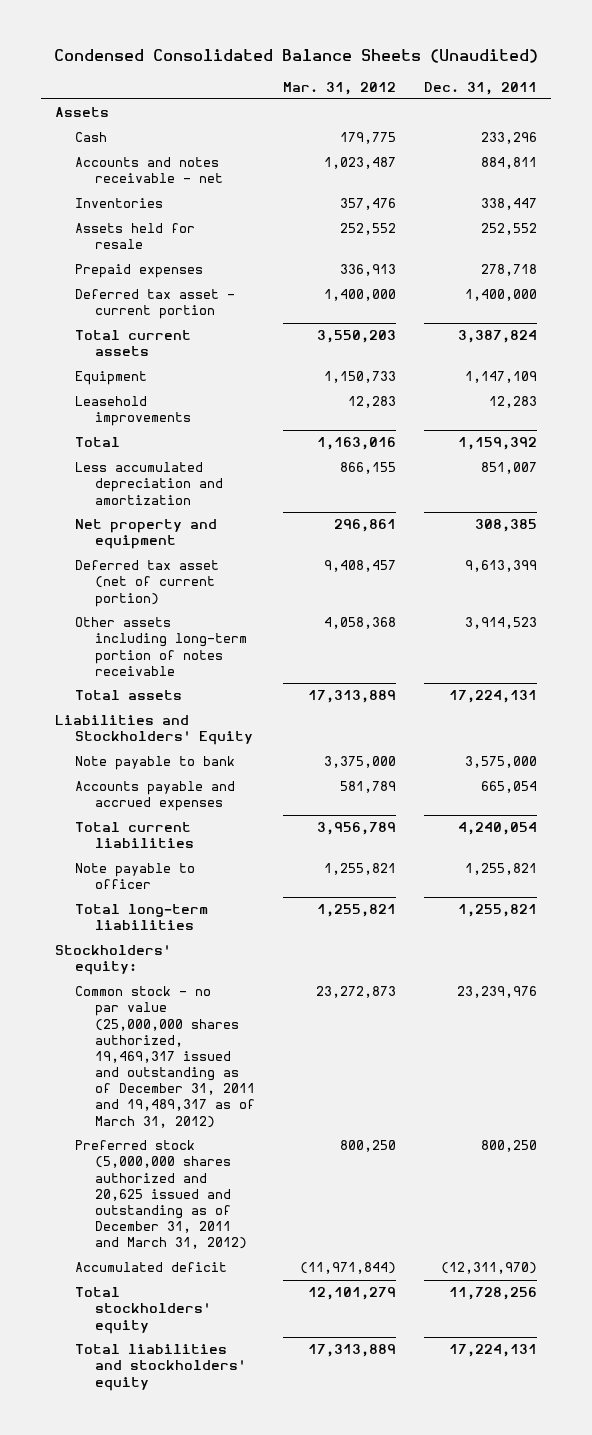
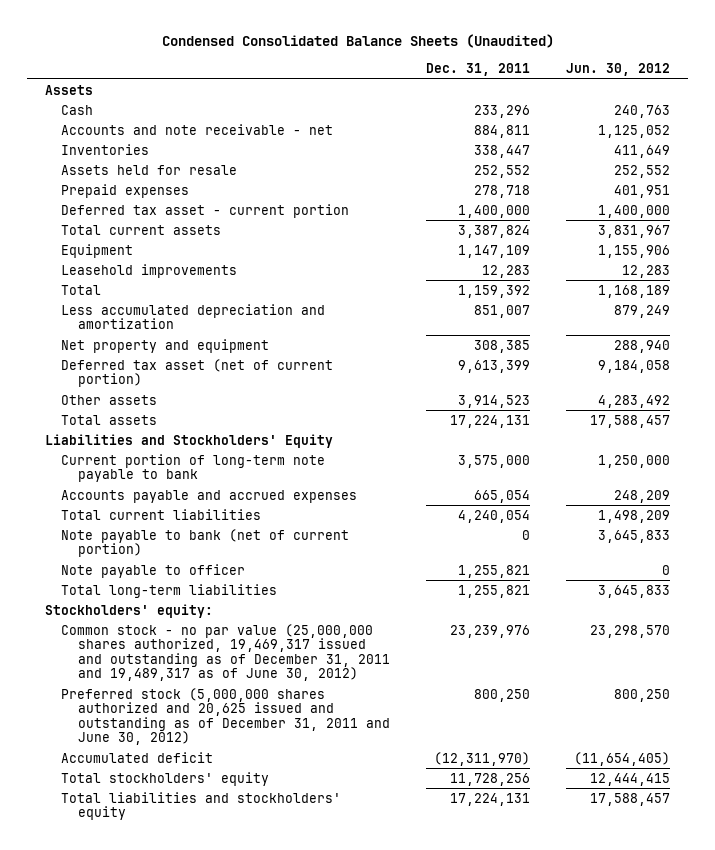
- | Mar. 31, 2012 | Dec. 31, 2011
+ | Dec. 31, 2011 | Jun. 30, 2012
- Accounts and notes receivable - net | 1,023,487 | 884,811
+ Accounts and note receivable - net | 884,811 | 1,125,052
- Other assets including long-term portion of notes receivable | 4,058,368 | 3,914,523
+ Other assets | 3,914,523 | 4,283,492
- Note payable to bank | 3,375,000 | 3,575,000
+ Current portion of long-term note payable to bank | 3,575,000 | 1,250,000
+ Note payable to bank (net of current portion) | 0 | 3,645,833
- Common stock - no par value (25,000,000 shares authorized, 19,469,317 issued and outstanding as of December 31, 2011 and 19,489,317 as of March 31, 2012) | 23,272,873 | 23,239,976
- Preferred stock (5,000,000 shares authorized and 20,625 issued and outstanding as of December 31, 2011 and March 31, 2012) | 800,250 | 800,250
+ Common stock - no par value (25,000,000 shares authorized, 19,469,317 issued and outstanding as of December 31, 2011 and 19,489,317 as of June 30, 2012) | 23,239,976 | 23,298,570
+ Preferred stock (5,000,000 shares authorized and 20,625 issued and outstanding as of December 31, 2011 and June 30, 2012) | 800,250 | 800,250

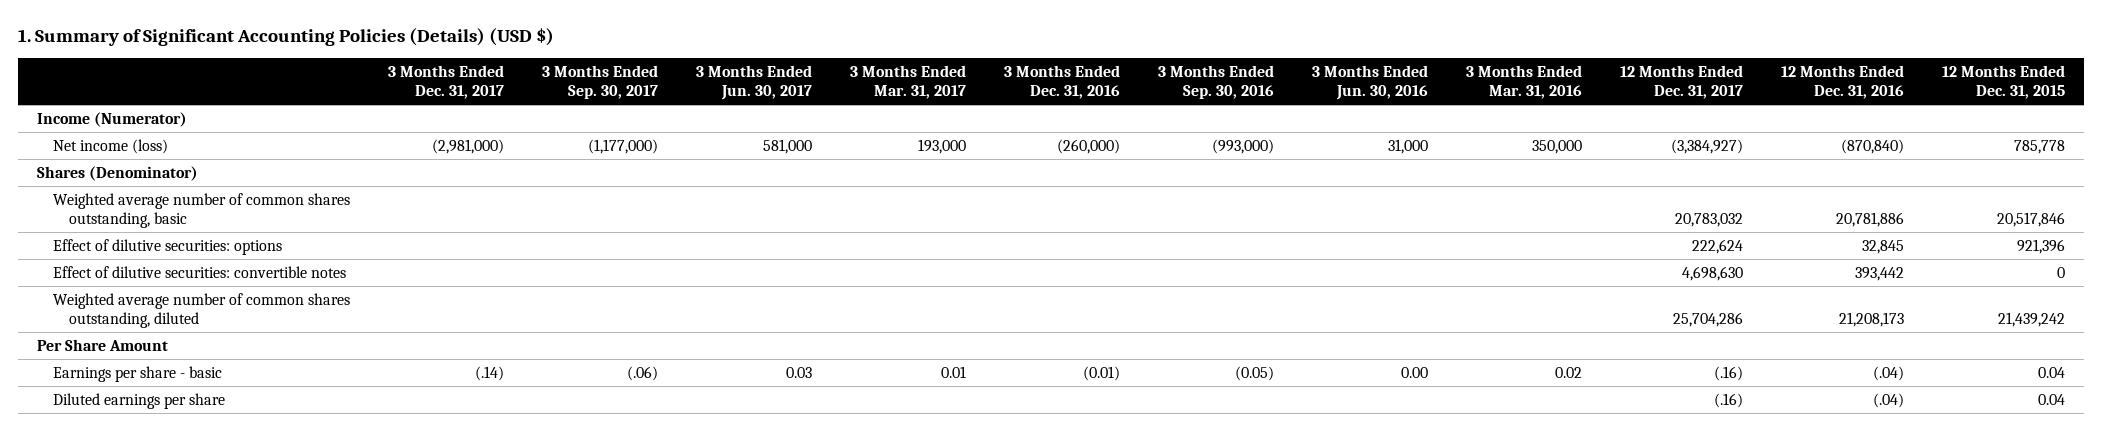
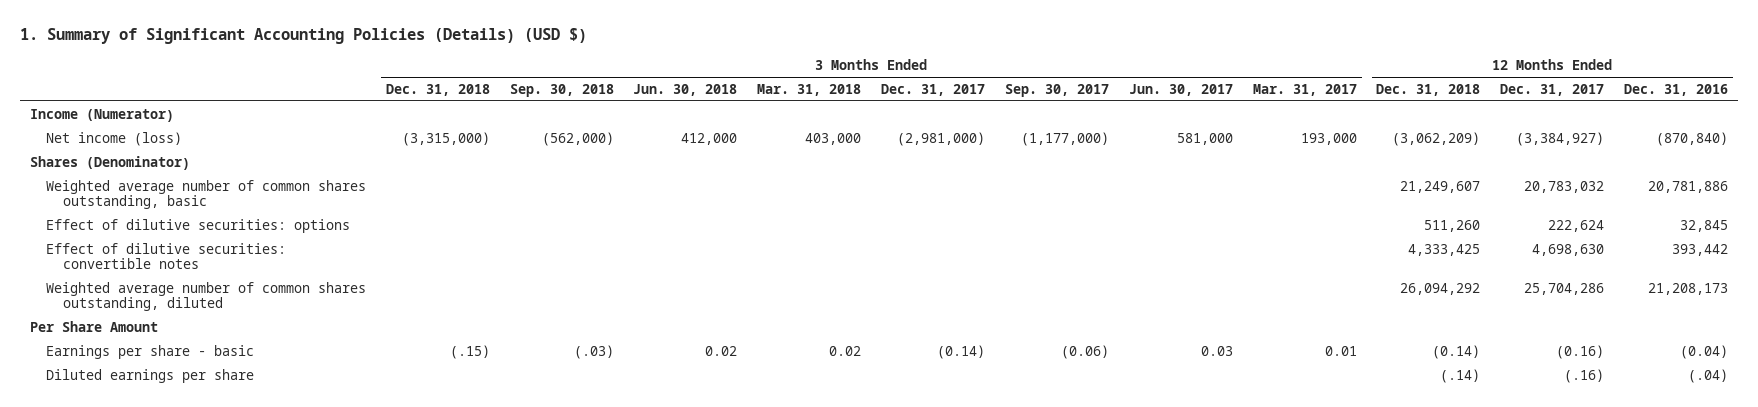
- | 3 Months Ended Dec. 31, 2017 | 3 Months Ended Sep. 30, 2017 | 3 Months Ended Jun. 30, 2017 | 3 Months Ended Mar. 31, 2017 | 3 Months Ended Dec. 31, 2016 | 3 Months Ended Sep. 30, 2016 | 3 Months Ended Jun. 30, 2016 | 3 Months Ended Mar. 31, 2016 | 12 Months Ended Dec. 31, 2017 | 12 Months Ended Dec. 31, 2016 | 12 Months Ended Dec. 31, 2015
+ | 3 Months Ended Dec. 31, 2018 | 3 Months Ended Sep. 30, 2018 | 3 Months Ended Jun. 30, 2018 | 3 Months Ended Mar. 31, 2018 | 3 Months Ended Dec. 31, 2017 | 3 Months Ended Sep. 30, 2017 | 3 Months Ended Jun. 30, 2017 | 3 Months Ended Mar. 31, 2017 | 12 Months Ended Dec. 31, 2018 | 12 Months Ended Dec. 31, 2017 | 12 Months Ended Dec. 31, 2016
- Earnings per share - basic | (.14) | (.06) | 0.03 | 0.01 | (0.01) | (0.05) | 0.00 | 0.02 | (.16) | (.04) | 0.04
+ Earnings per share - basic | (.15) | (.03) | 0.02 | 0.02 | (0.14) | (0.06) | 0.03 | 0.01 | (0.14) | (0.16) | (0.04)

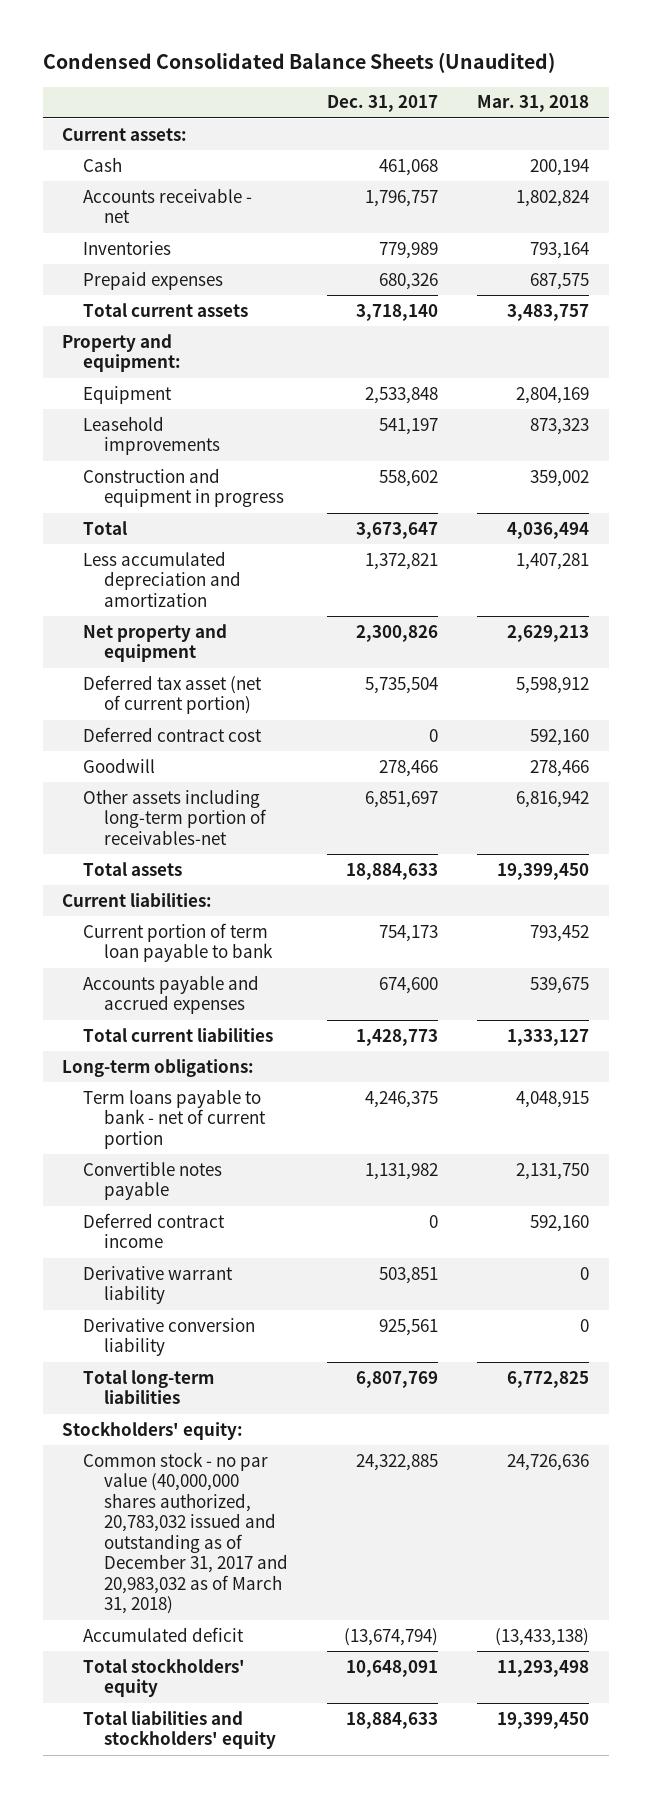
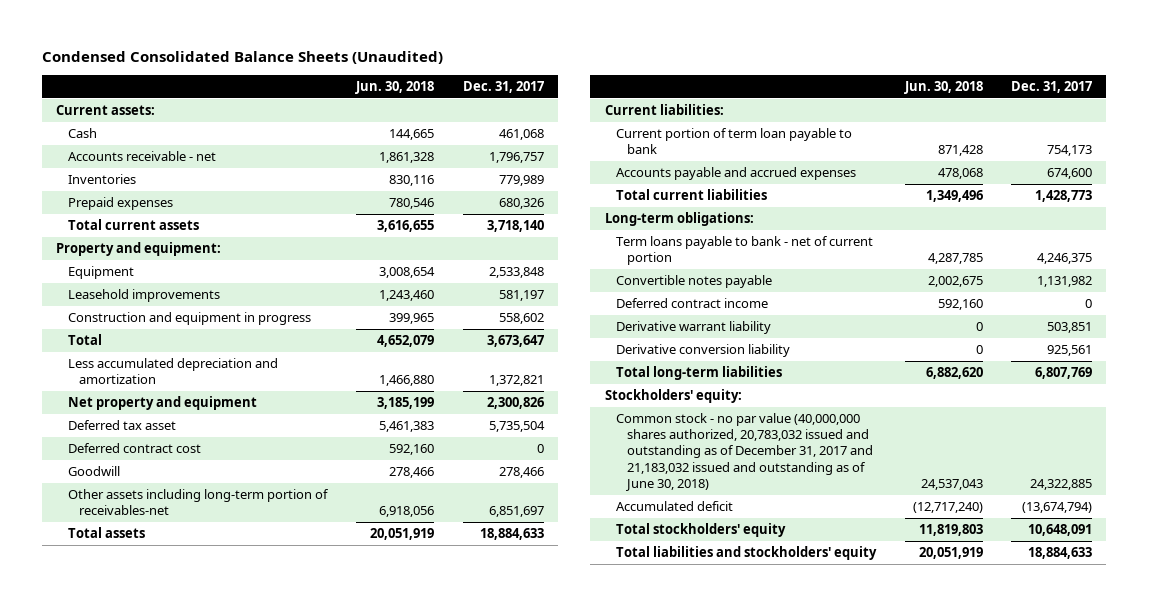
- | Dec. 31, 2017 | Mar. 31, 2018
+ | Jun. 30, 2018 | Dec. 31, 2017
- Leasehold improvements | 541,197 | 873,323
+ Leasehold improvements | 1,243,460 | 581,197
- Deferred tax asset (net of current portion) | 5,735,504 | 5,598,912
+ Deferred tax asset | 5,461,383 | 5,735,504
- Common stock - no par value (40,000,000 shares authorized, 20,783,032 issued and outstanding as of December 31, 2017 and 20,983,032 as of March 31, 2018) | 24,322,885 | 24,726,636
+ Common stock - no par value (40,000,000 shares authorized, 20,783,032 issued and outstanding as of December 31, 2017 and 21,183,032 issued and outstanding as of June 30, 2018) | 24,537,043 | 24,322,885

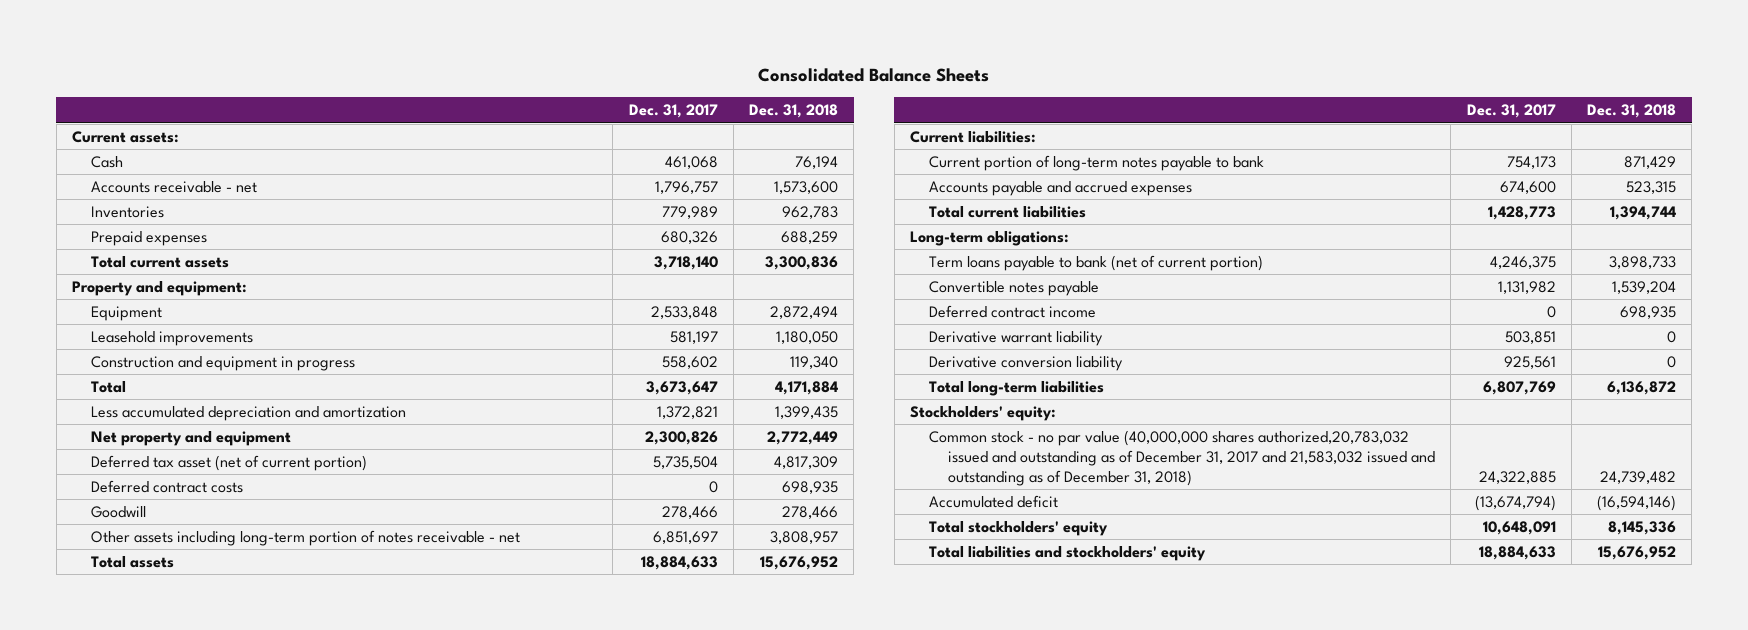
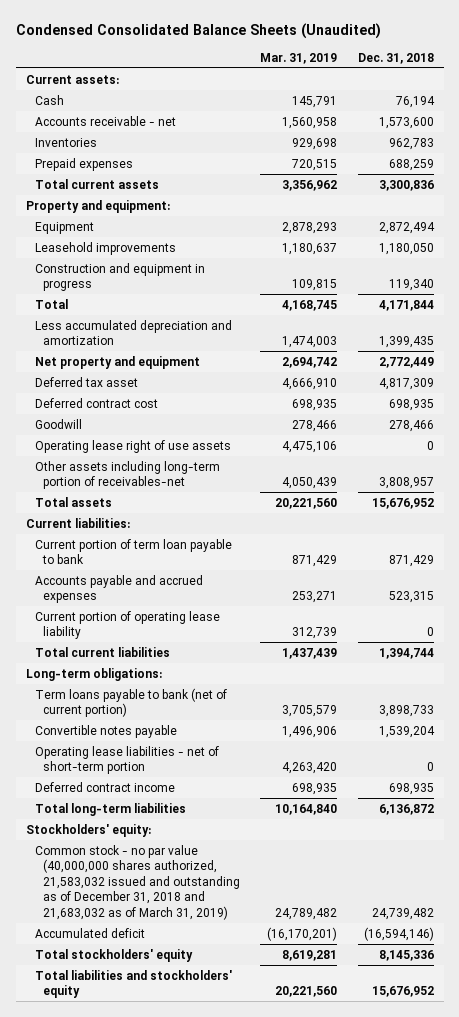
- Consolidated Balance Sheets
+ Condensed Consolidated Balance Sheets (Unaudited)
- | Dec. 31, 2017 | Dec. 31, 2018
+ | Mar. 31, 2019 | Dec. 31, 2018
- Total | 3,673,647 | 4,171,884
+ Total | 4,168,745 | 4,171,844
- Deferred tax asset (net of current portion) | 5,735,504 | 4,817,309
- Deferred contract costs | 0 | 698,935
+ Deferred tax asset | 4,666,910 | 4,817,309
+ Deferred contract cost | 698,935 | 698,935
- Other assets including long-term portion of notes receivable - net | 6,851,697 | 3,808,957
+ Operating lease right of use assets | 4,475,106 | 0
+ Other assets including long-term portion of receivables-net | 4,050,439 | 3,808,957
- Current portion of long-term notes payable to bank | 754,173 | 871,429
+ Current portion of term loan payable to bank | 871,429 | 871,429
+ Current portion of operating lease liability | 312,739 | 0
+ Operating lease liabilities - net of short-term portion | 4,263,420 | 0
- Derivative warrant liability | 503,851 | 0
- Derivative conversion liability | 925,561 | 0
- Common stock - no par value (40,000,000 shares authorized,20,783,032 issued and outstanding as of December 31, 2017 and 21,583,032 issued and outstanding as of December 31, 2018) | 24,322,885 | 24,739,482
+ Common stock - no par value (40,000,000 shares authorized, 21,583,032 issued and outstanding as of December 31, 2018 and 21,683,032 as of March 31, 2019) | 24,789,482 | 24,739,482

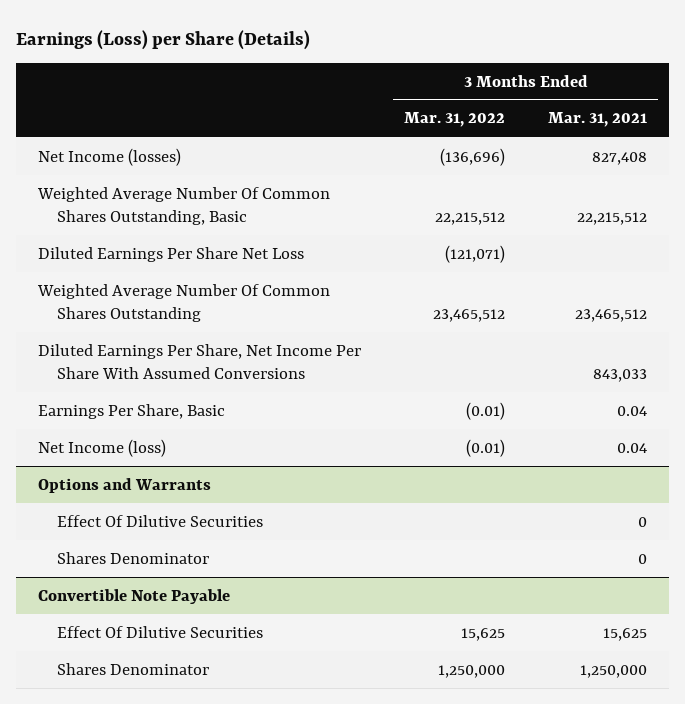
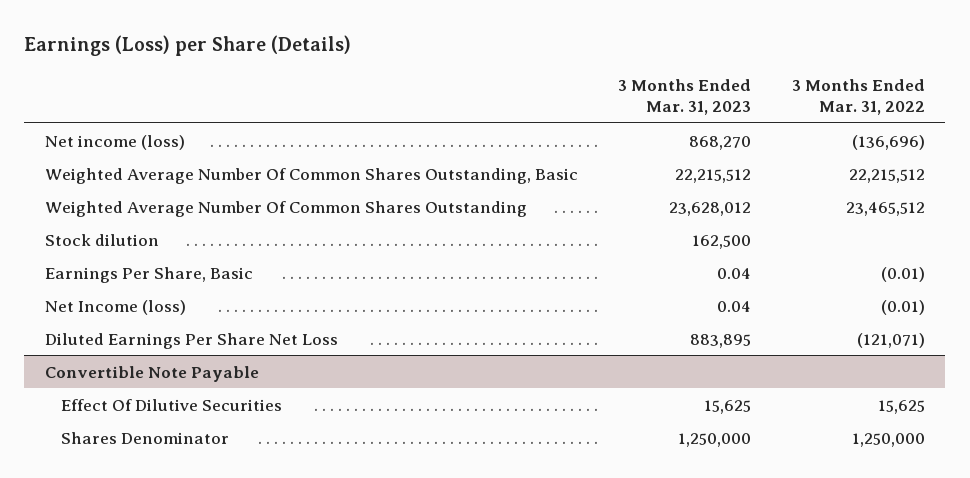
- | 3 Months Ended Mar. 31, 2022 | 3 Months Ended Mar. 31, 2021
+ | 3 Months Ended Mar. 31, 2023 | 3 Months Ended Mar. 31, 2022
- Net Income (losses) | (136,696) | 827,408
+ Net income (loss) | 868,270 | (136,696)
- Diluted Earnings Per Share, Net Income Per Share With Assumed Conversions | | 843,033
+ Stock dilution | 162,500 |
- Options and Warrants
- Effect Of Dilutive Securities | | 0
- Shares Denominator | | 0
moved down: Diluted Earnings Per Share Net Loss | 883,895 | (121,071)

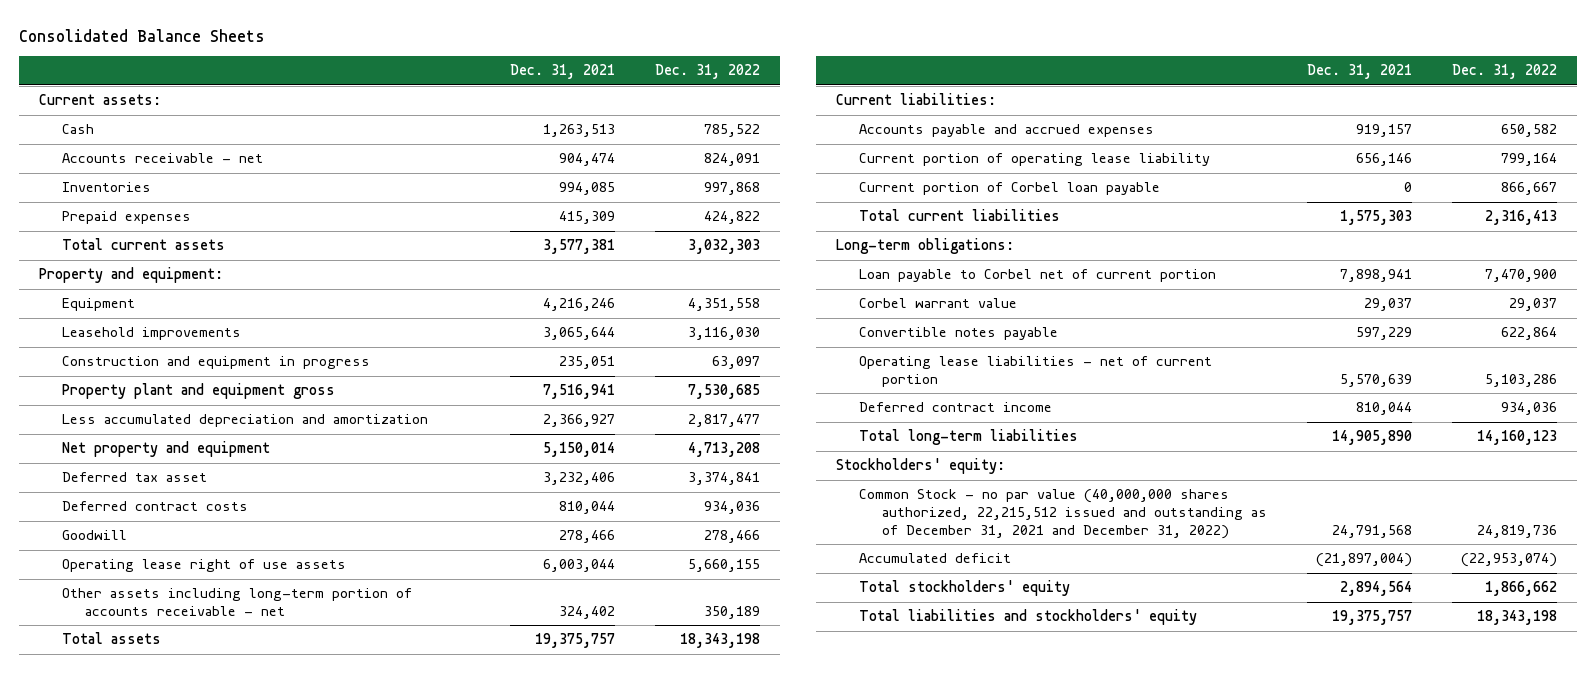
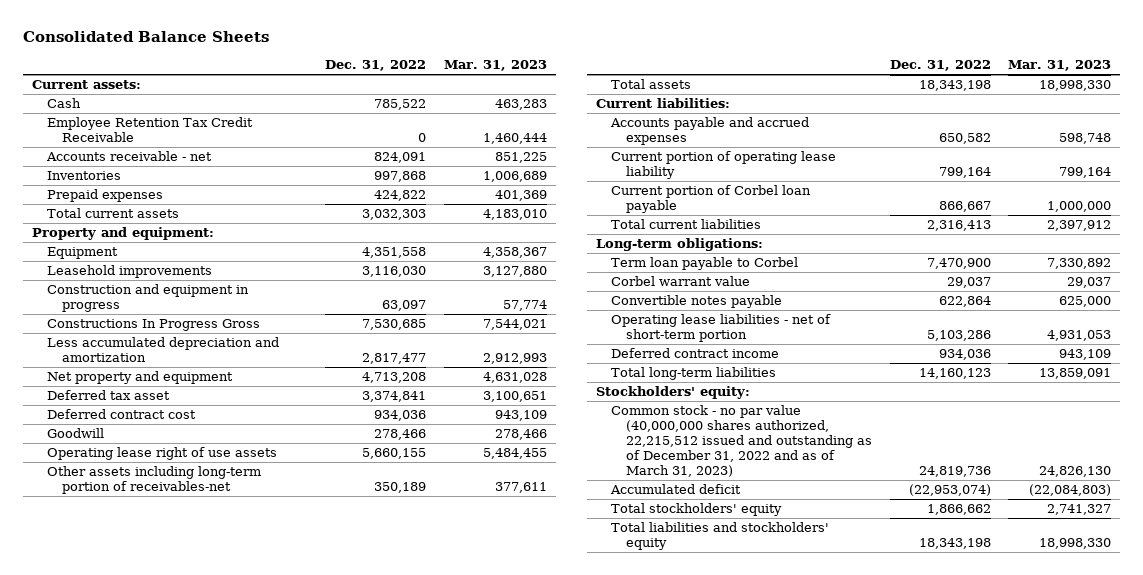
- | Dec. 31, 2021 | Dec. 31, 2022
+ | Dec. 31, 2022 | Mar. 31, 2023
+ Employee Retention Tax Credit Receivable | 0 | 1,460,444
- Property plant and equipment gross | 7,516,941 | 7,530,685
+ Constructions In Progress Gross | 7,530,685 | 7,544,021
- Deferred contract costs | 810,044 | 934,036
+ Deferred contract cost | 934,036 | 943,109
- Other assets including long-term portion of accounts receivable - net | 324,402 | 350,189
+ Other assets including long-term portion of receivables-net | 350,189 | 377,611
- Loan payable to Corbel net of current portion | 7,898,941 | 7,470,900
+ Term loan payable to Corbel | 7,470,900 | 7,330,892
- Operating lease liabilities - net of current portion | 5,570,639 | 5,103,286
+ Operating lease liabilities - net of short-term portion | 5,103,286 | 4,931,053
- Common Stock - no par value (40,000,000 shares authorized, 22,215,512 issued and outstanding as of December 31, 2021 and December 31, 2022) | 24,791,568 | 24,819,736
+ Common stock - no par value (40,000,000 shares authorized, 22,215,512 issued and outstanding as of December 31, 2022 and as of March 31, 2023) | 24,819,736 | 24,826,130

